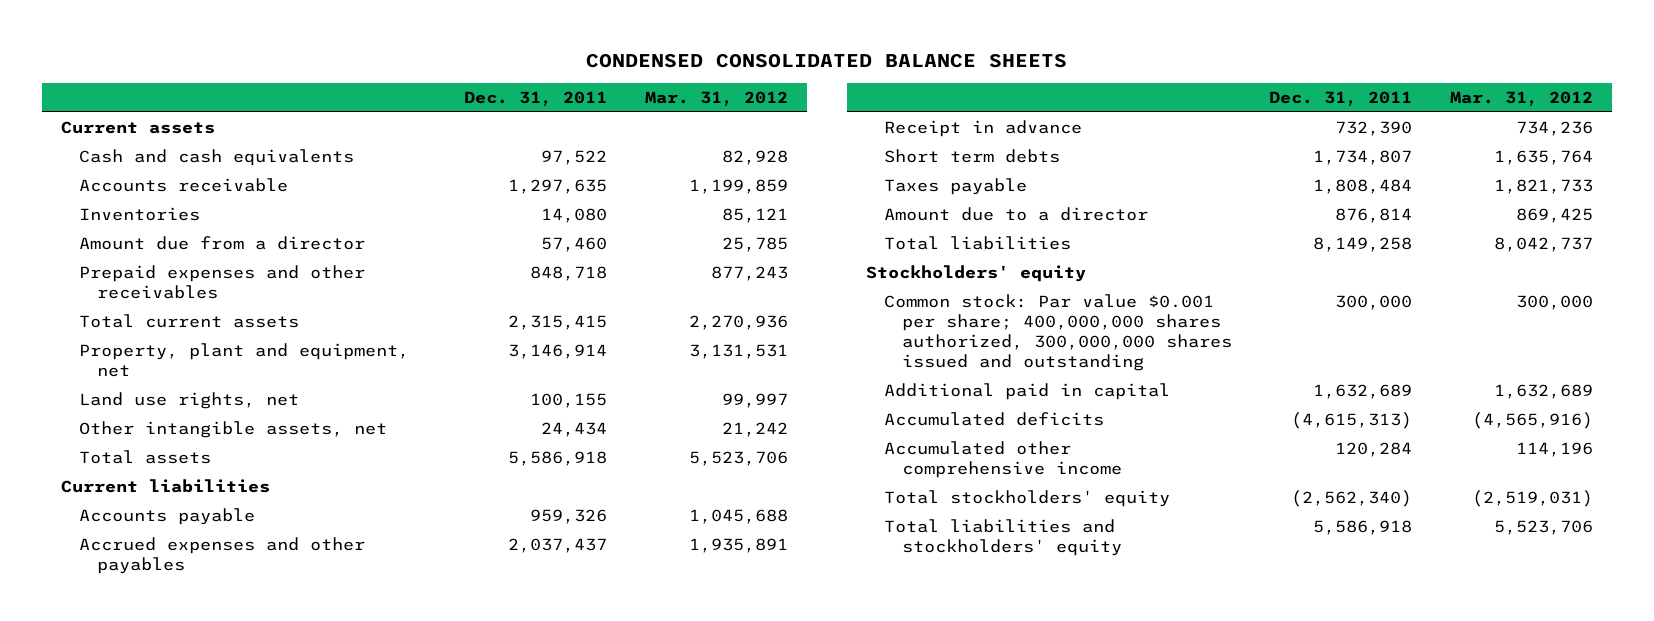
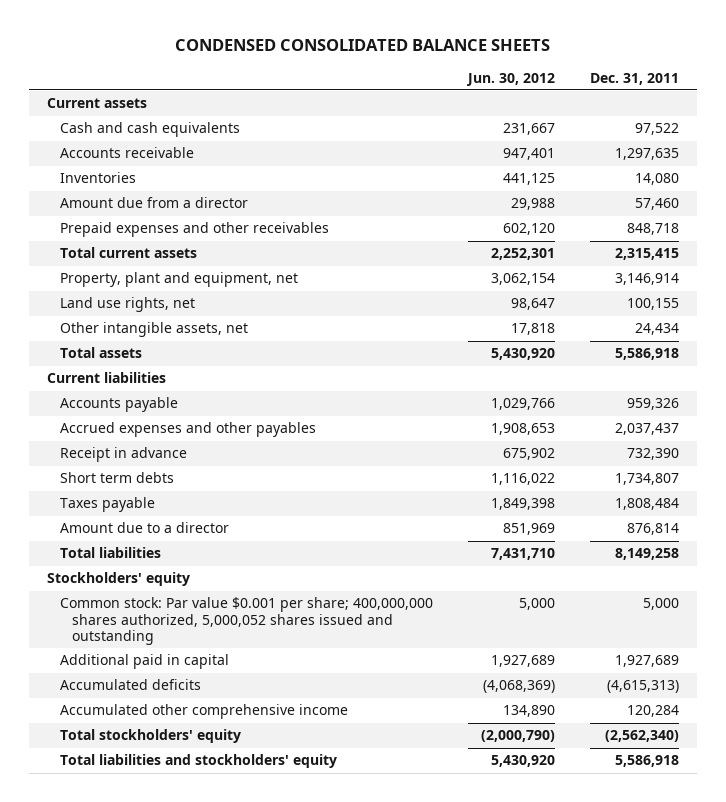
- | Dec. 31, 2011 | Mar. 31, 2012
+ | Jun. 30, 2012 | Dec. 31, 2011
- Common stock: Par value $0.001 per share; 400,000,000 shares authorized, 300,000,000 shares issued and outstanding | 300,000 | 300,000
- Additional paid in capital | 1,632,689 | 1,632,689
+ Common stock: Par value $0.001 per share; 400,000,000 shares authorized, 5,000,052 shares issued and outstanding | 5,000 | 5,000
+ Additional paid in capital | 1,927,689 | 1,927,689

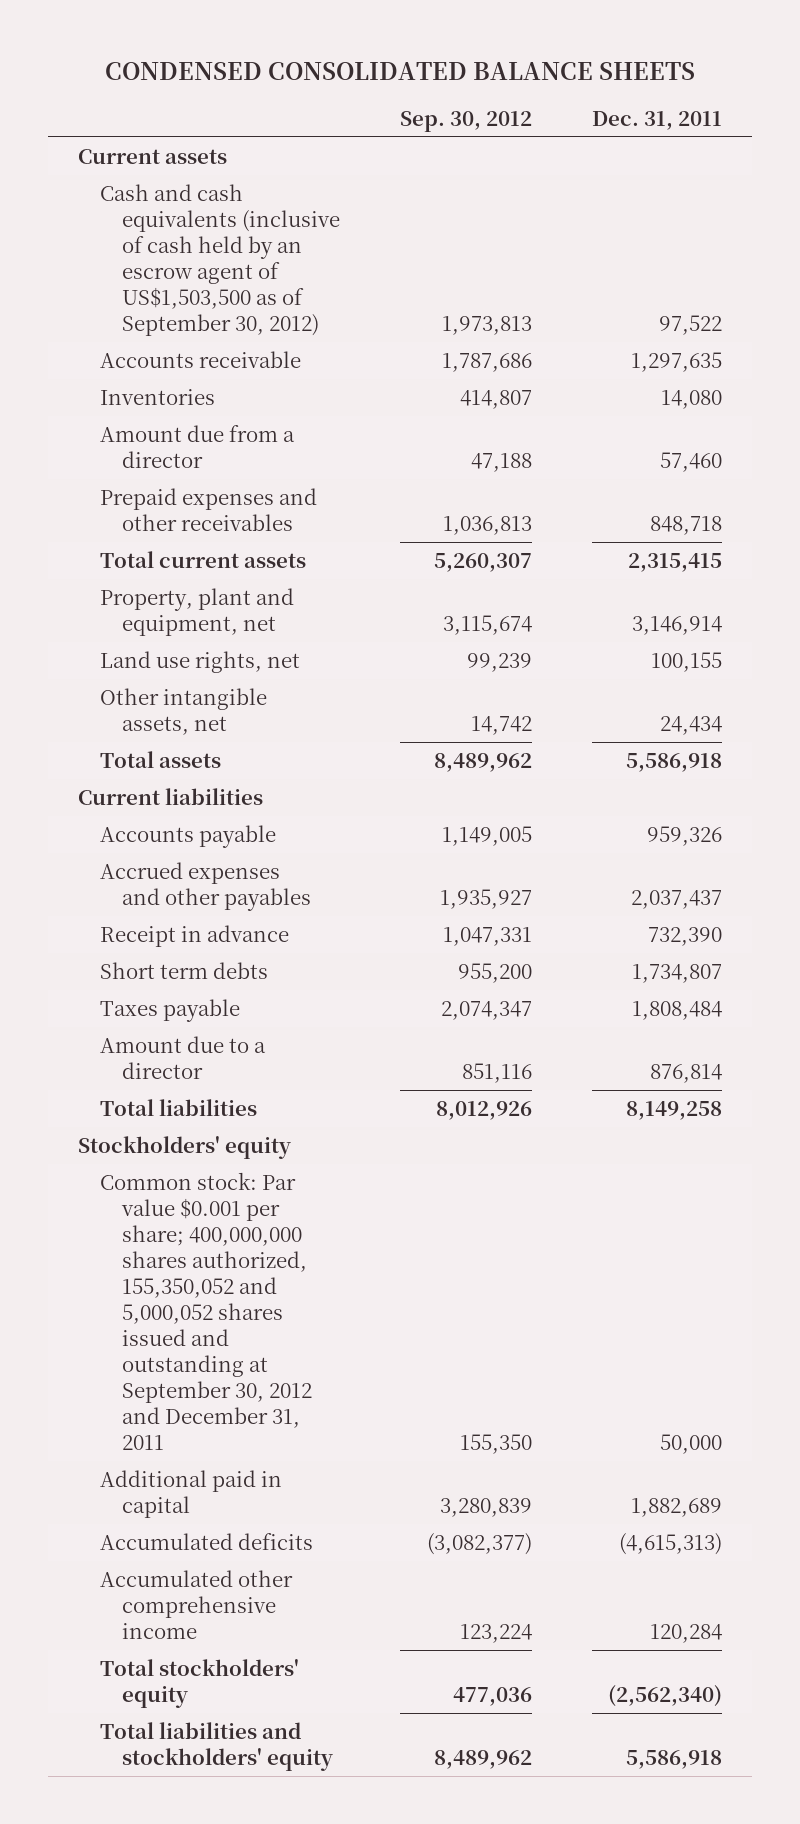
- | Jun. 30, 2012 | Dec. 31, 2011
+ | Sep. 30, 2012 | Dec. 31, 2011
- Cash and cash equivalents | 231,667 | 97,522
+ Cash and cash equivalents (inclusive of cash held by an escrow agent of US$1,503,500 as of September 30, 2012) | 1,973,813 | 97,522
- Common stock: Par value $0.001 per share; 400,000,000 shares authorized, 5,000,052 shares issued and outstanding | 5,000 | 5,000
- Additional paid in capital | 1,927,689 | 1,927,689
+ Common stock: Par value $0.001 per share; 400,000,000 shares authorized, 155,350,052 and 5,000,052 shares issued and outstanding at September 30, 2012 and December 31, 2011 | 155,350 | 50,000
+ Additional paid in capital | 3,280,839 | 1,882,689

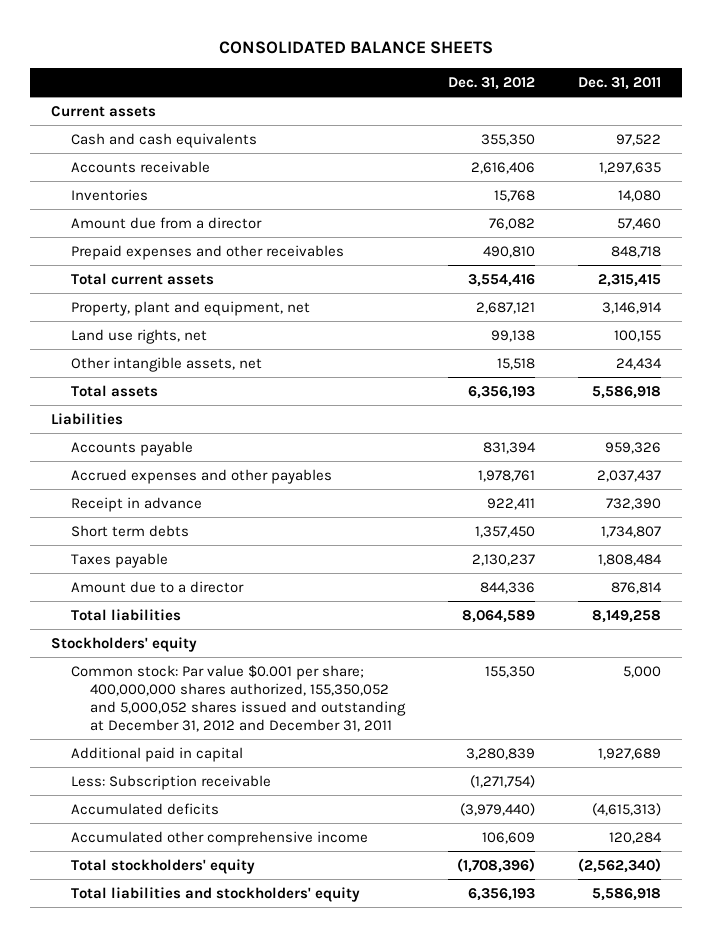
- CONDENSED CONSOLIDATED BALANCE SHEETS
+ CONSOLIDATED BALANCE SHEETS
- | Sep. 30, 2012 | Dec. 31, 2011
+ | Dec. 31, 2012 | Dec. 31, 2011
- Cash and cash equivalents (inclusive of cash held by an escrow agent of US$1,503,500 as of September 30, 2012) | 1,973,813 | 97,522
+ Cash and cash equivalents | 355,350 | 97,522
- Current liabilities
+ Liabilities
- Common stock: Par value $0.001 per share; 400,000,000 shares authorized, 155,350,052 and 5,000,052 shares issued and outstanding at September 30, 2012 and December 31, 2011 | 155,350 | 50,000
- Additional paid in capital | 3,280,839 | 1,882,689
+ Common stock: Par value $0.001 per share; 400,000,000 shares authorized, 155,350,052 and 5,000,052 shares issued and outstanding at December 31, 2012 and December 31, 2011 | 155,350 | 5,000
+ Additional paid in capital | 3,280,839 | 1,927,689
+ Less: Subscription receivable | (1,271,754) |

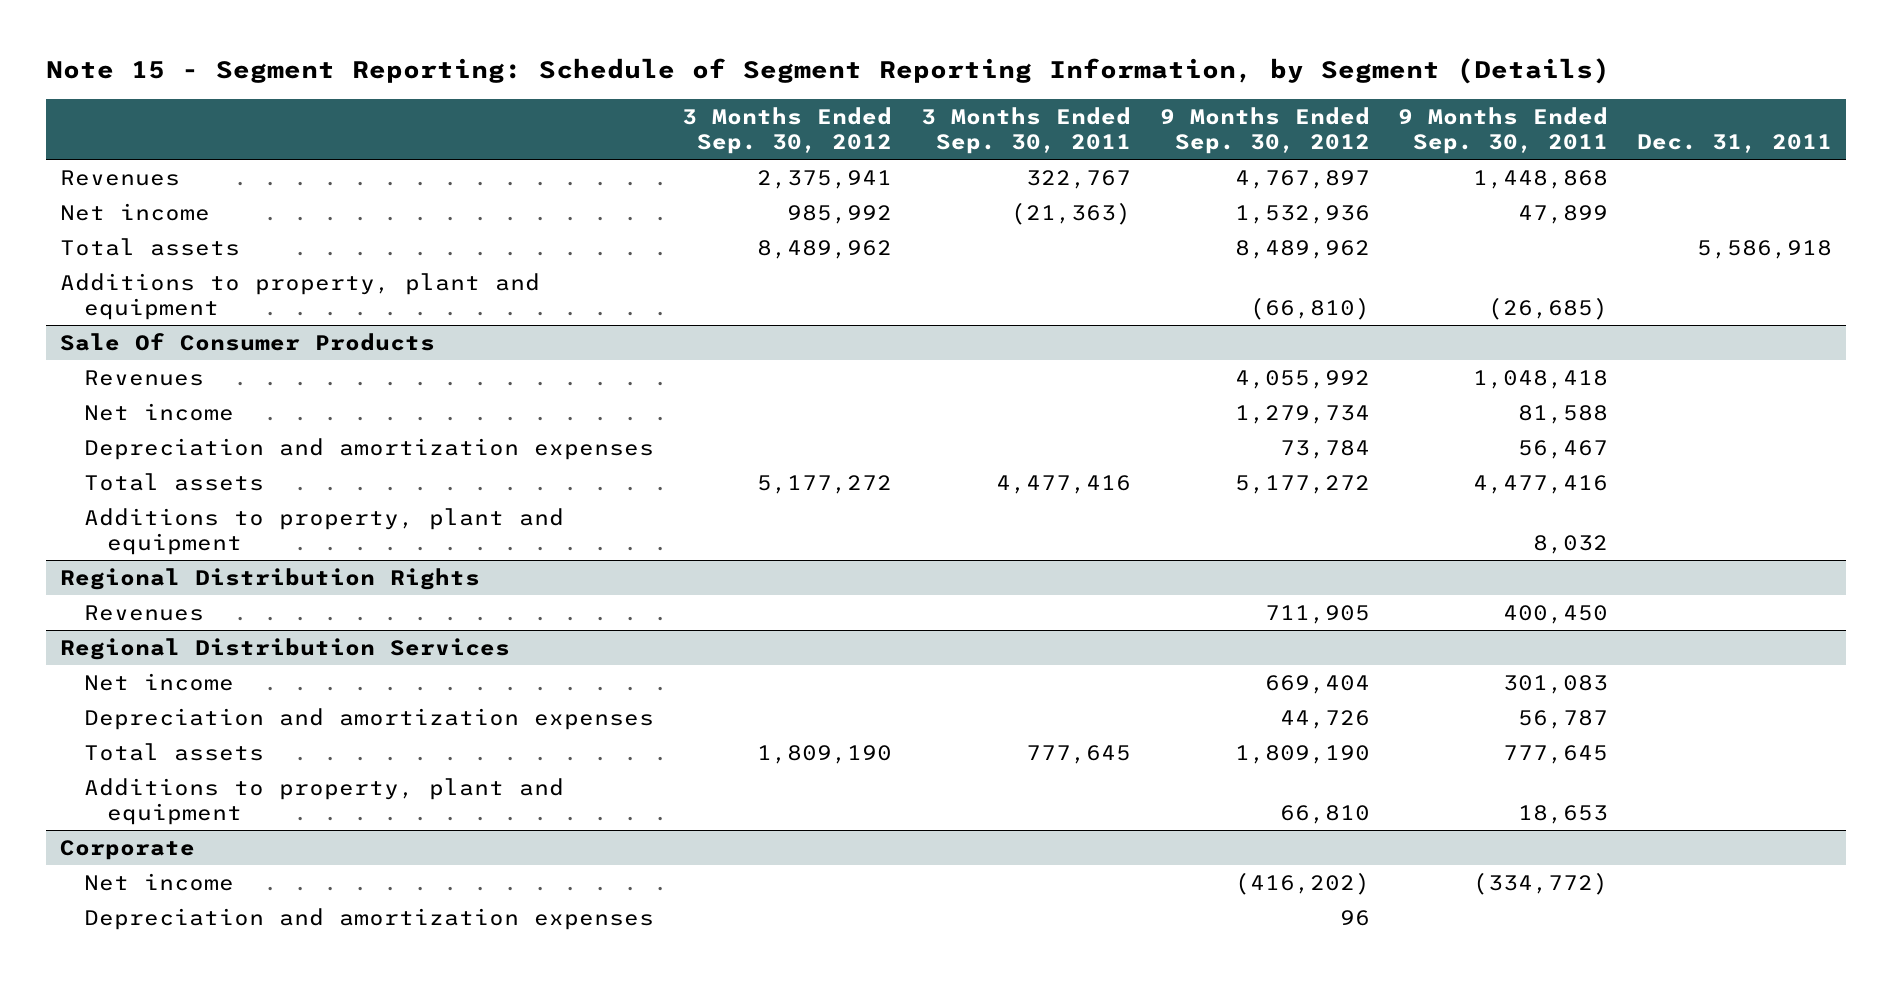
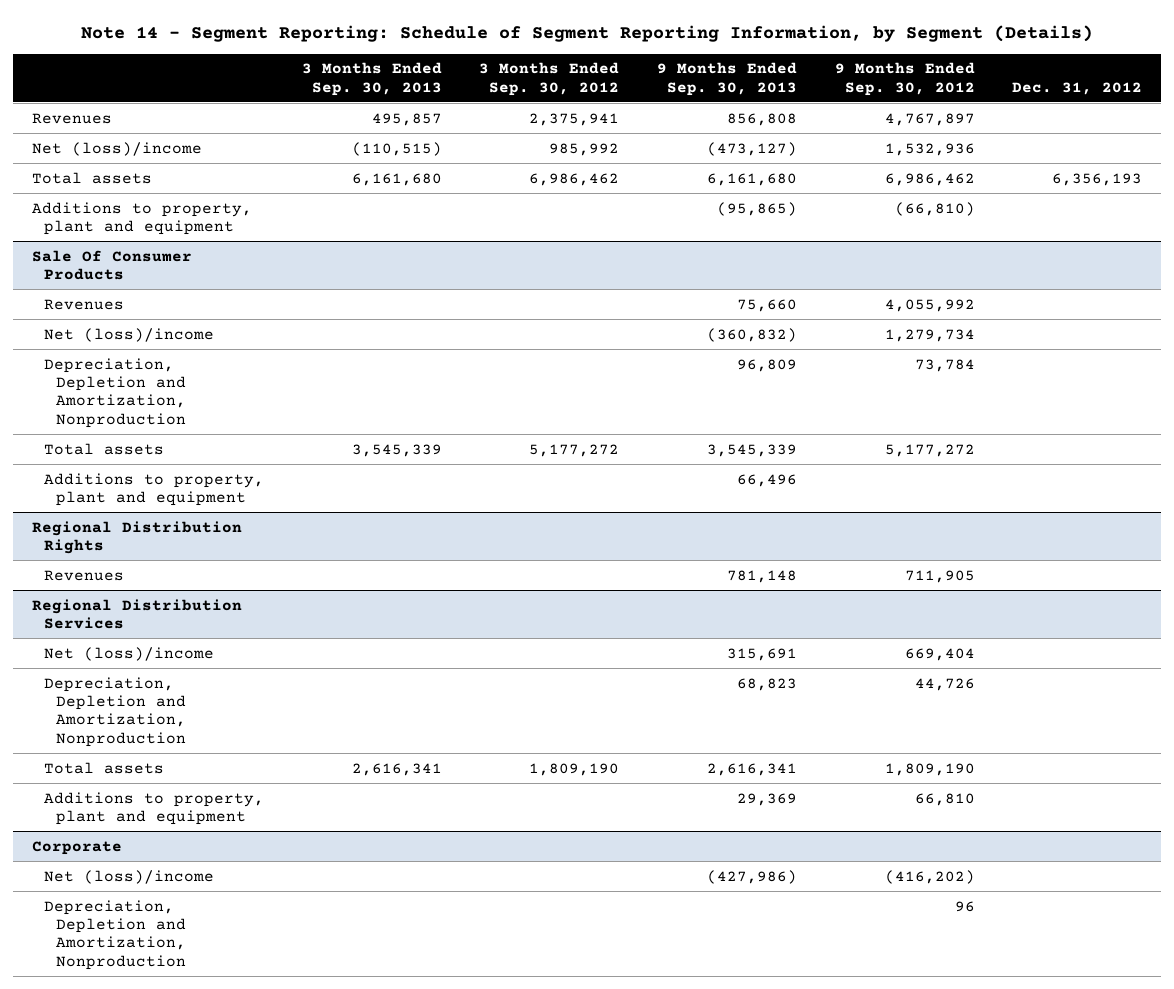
- Note 15 - Segment Reporting: Schedule of Segment Reporting Information, by Segment (Details)
+ Note 14 - Segment Reporting: Schedule of Segment Reporting Information, by Segment (Details)
- | 3 Months Ended Sep. 30, 2012 | 3 Months Ended Sep. 30, 2011 | 9 Months Ended Sep. 30, 2012 | 9 Months Ended Sep. 30, 2011 | Dec. 31, 2011
+ | 3 Months Ended Sep. 30, 2013 | 3 Months Ended Sep. 30, 2012 | 9 Months Ended Sep. 30, 2013 | 9 Months Ended Sep. 30, 2012 | Dec. 31, 2012
- Net income | 985,992 | (21,363) | 1,532,936 | 47,899 |
- Total assets | 8,489,962 | | 8,489,962 | | 5,586,918
+ Net (loss)/income | (110,515) | 985,992 | (473,127) | 1,532,936 |
+ Total assets | 6,161,680 | 6,986,462 | 6,161,680 | 6,986,462 | 6,356,193
@ Sale Of Consumer Products
- Net income | | | 1,279,734 | 81,588 |
- Depreciation and amortization expenses | | | 73,784 | 56,467 |
+ Net (loss)/income | | | (360,832) | 1,279,734 |
+ Depreciation, Depletion and Amortization, Nonproduction | | | 96,809 | 73,784 |
@ Regional Distribution Services
- Net income | | | 669,404 | 301,083 |
- Depreciation and amortization expenses | | | 44,726 | 56,787 |
+ Net (loss)/income | | | 315,691 | 669,404 |
+ Depreciation, Depletion and Amortization, Nonproduction | | | 68,823 | 44,726 |
@ Corporate
- Net income | | | (416,202) | (334,772) |
- Depreciation and amortization expenses | | | 96 | |
+ Net (loss)/income | | | (427,986) | (416,202) |
+ Depreciation, Depletion and Amortization, Nonproduction | | | | 96 |

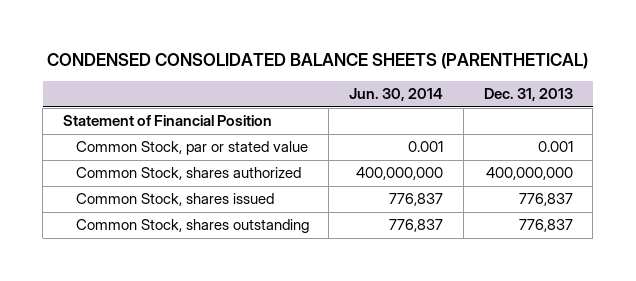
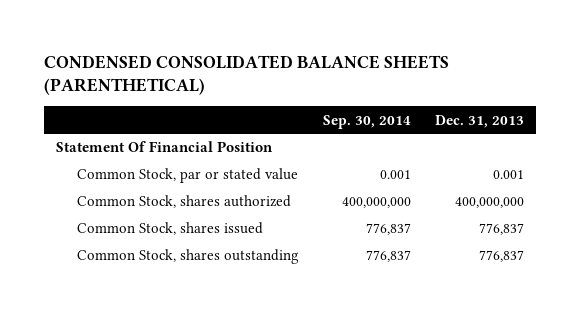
- | Jun. 30, 2014 | Dec. 31, 2013
+ | Sep. 30, 2014 | Dec. 31, 2013
- Statement of Financial Position
+ Statement Of Financial Position

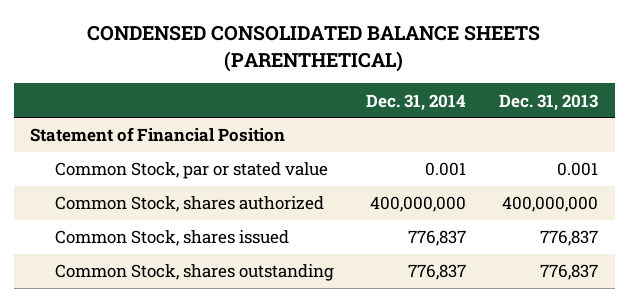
- | Sep. 30, 2014 | Dec. 31, 2013
+ | Dec. 31, 2014 | Dec. 31, 2013
- Statement Of Financial Position
+ Statement of Financial Position

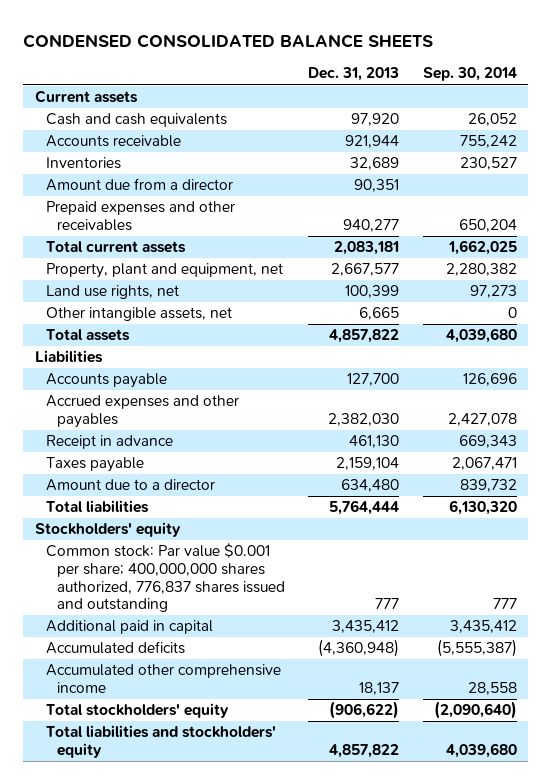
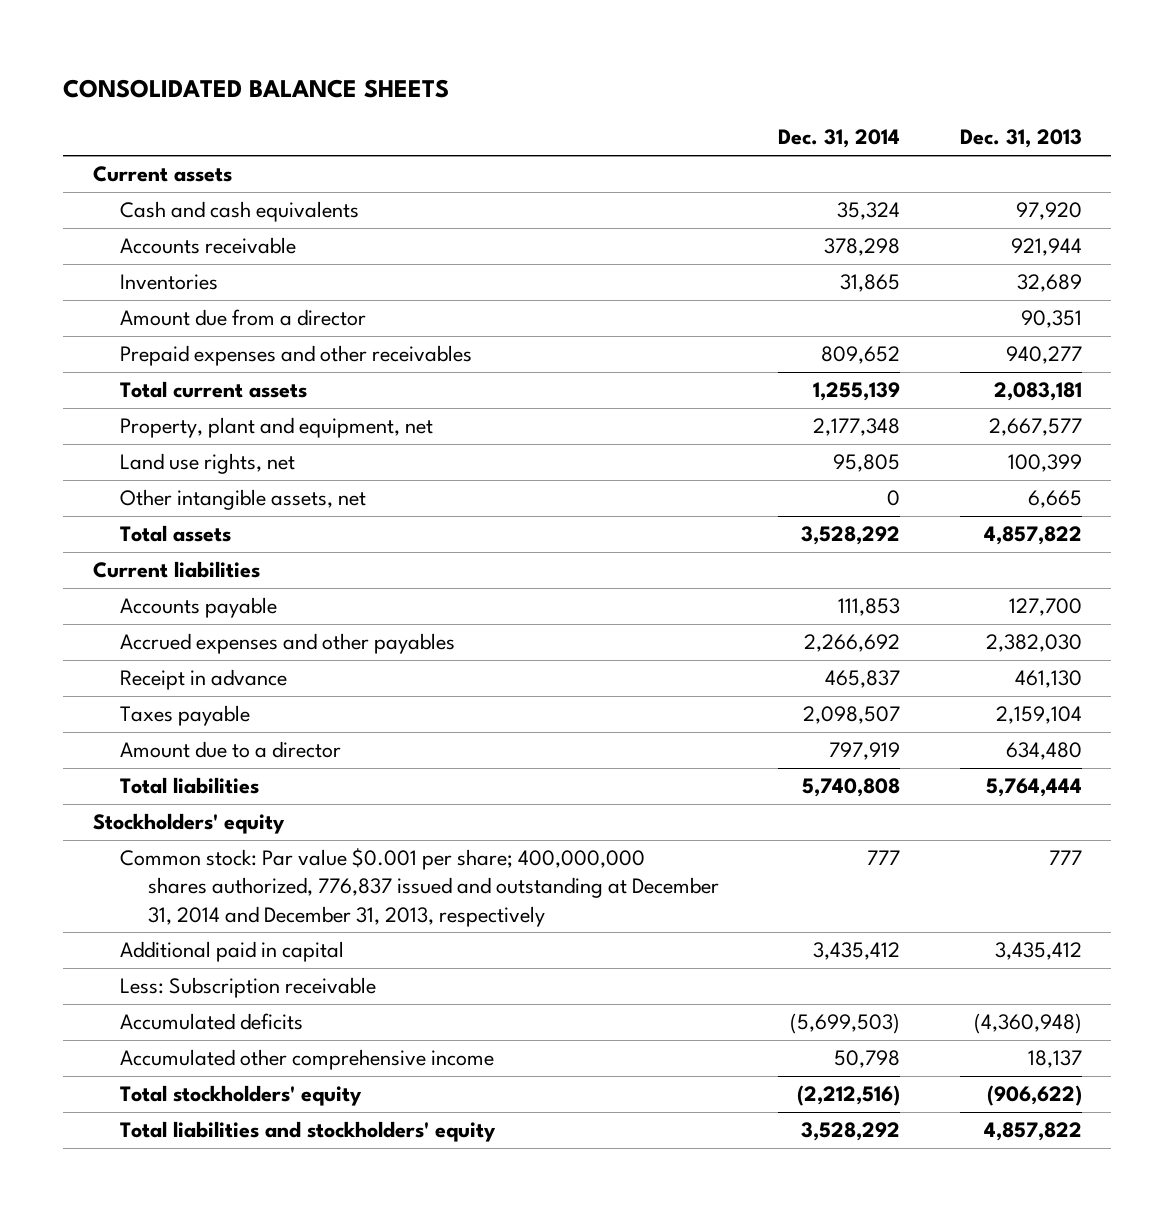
- CONDENSED CONSOLIDATED BALANCE SHEETS
+ CONSOLIDATED BALANCE SHEETS
- | Dec. 31, 2013 | Sep. 30, 2014
+ | Dec. 31, 2014 | Dec. 31, 2013
- Liabilities
+ Current liabilities
- Common stock: Par value $0.001 per share; 400,000,000 shares authorized, 776,837 shares issued and outstanding | 777 | 777
+ Common stock: Par value $0.001 per share; 400,000,000 shares authorized, 776,837 issued and outstanding at December 31, 2014 and December 31, 2013, respectively | 777 | 777
+ Less: Subscription receivable

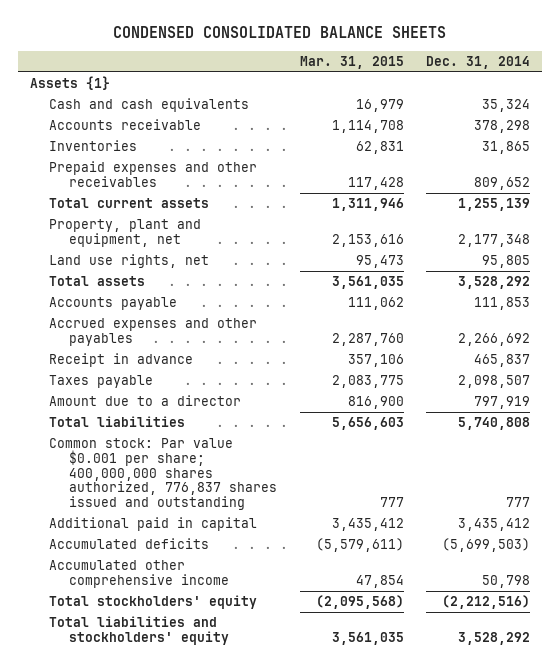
- CONSOLIDATED BALANCE SHEETS
+ CONDENSED CONSOLIDATED BALANCE SHEETS
- | Dec. 31, 2014 | Dec. 31, 2013
+ | Mar. 31, 2015 | Dec. 31, 2014
- Current assets
+ Assets {1}
- Amount due from a director | | 90,351
- Other intangible assets, net | 0 | 6,665
- Current liabilities
- Stockholders' equity
- Common stock: Par value $0.001 per share; 400,000,000 shares authorized, 776,837 issued and outstanding at December 31, 2014 and December 31, 2013, respectively | 777 | 777
+ Common stock: Par value $0.001 per share; 400,000,000 shares authorized, 776,837 shares issued and outstanding | 777 | 777
- Less: Subscription receivable

